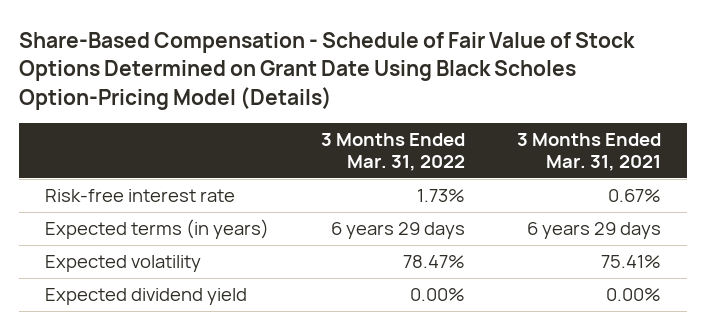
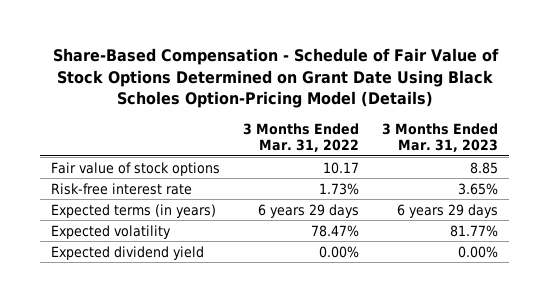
- | 3 Months Ended Mar. 31, 2022 | 3 Months Ended Mar. 31, 2021
+ | 3 Months Ended Mar. 31, 2022 | 3 Months Ended Mar. 31, 2023
+ Fair value of stock options | 10.17 | 8.85

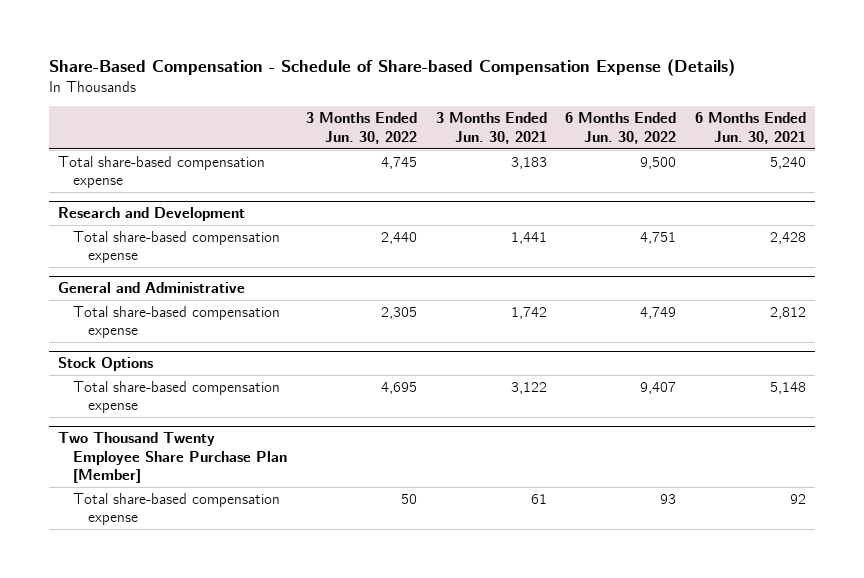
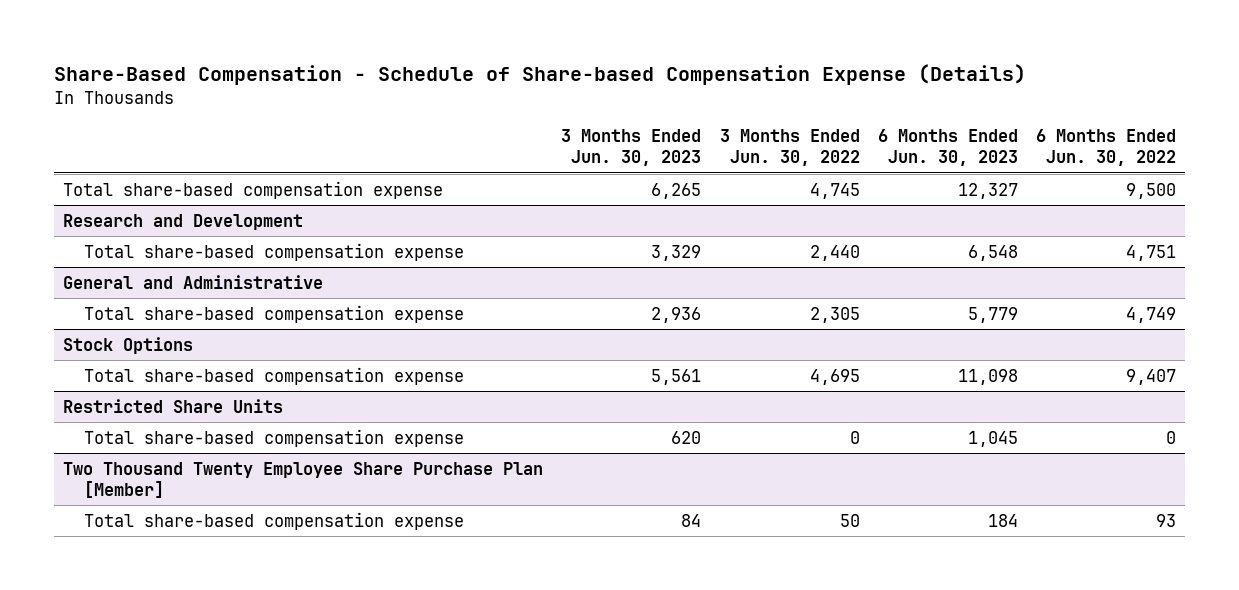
- | 3 Months Ended Jun. 30, 2022 | 3 Months Ended Jun. 30, 2021 | 6 Months Ended Jun. 30, 2022 | 6 Months Ended Jun. 30, 2021
+ | 3 Months Ended Jun. 30, 2023 | 3 Months Ended Jun. 30, 2022 | 6 Months Ended Jun. 30, 2023 | 6 Months Ended Jun. 30, 2022
+ Restricted Share Units
+ Total share-based compensation expense | 620 | 0 | 1,045 | 0

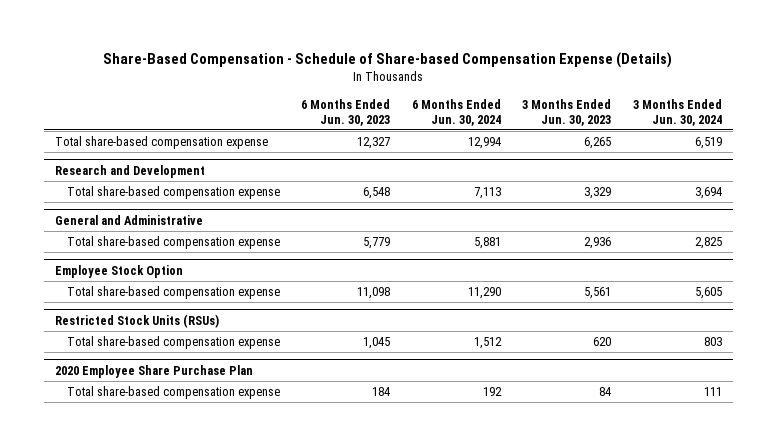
- | 3 Months Ended Jun. 30, 2023 | 3 Months Ended Jun. 30, 2022 | 6 Months Ended Jun. 30, 2023 | 6 Months Ended Jun. 30, 2022
+ | 6 Months Ended Jun. 30, 2023 | 6 Months Ended Jun. 30, 2024 | 3 Months Ended Jun. 30, 2023 | 3 Months Ended Jun. 30, 2024
- Stock Options
+ Employee Stock Option
- Restricted Share Units
+ Restricted Stock Units (RSUs)
- Two Thousand Twenty Employee Share Purchase Plan [Member]
+ 2020 Employee Share Purchase Plan

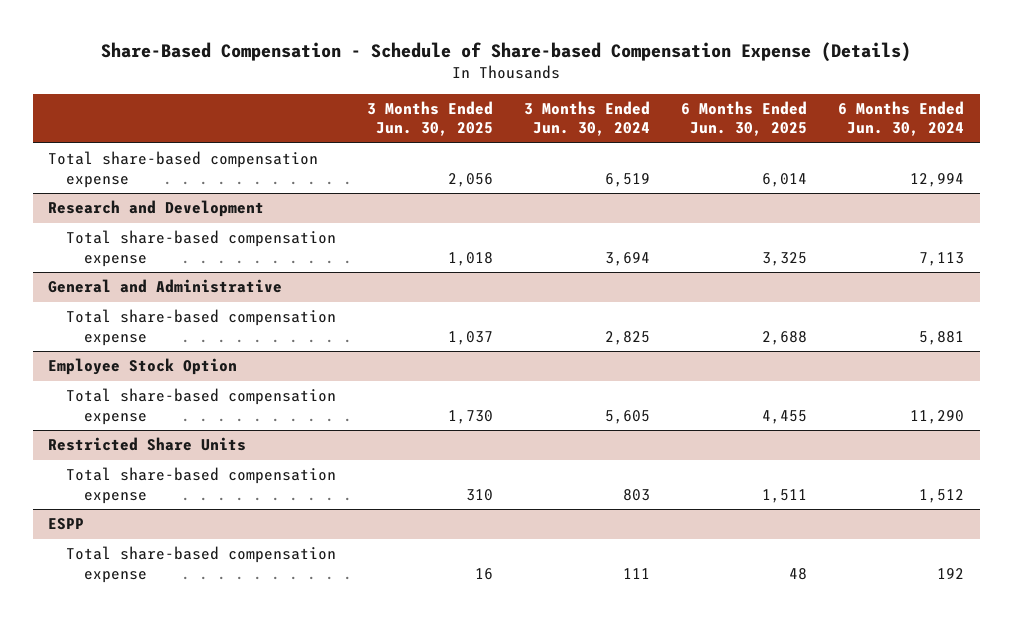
- | 6 Months Ended Jun. 30, 2023 | 6 Months Ended Jun. 30, 2024 | 3 Months Ended Jun. 30, 2023 | 3 Months Ended Jun. 30, 2024
+ | 3 Months Ended Jun. 30, 2025 | 3 Months Ended Jun. 30, 2024 | 6 Months Ended Jun. 30, 2025 | 6 Months Ended Jun. 30, 2024
- Restricted Stock Units (RSUs)
+ Restricted Share Units
- 2020 Employee Share Purchase Plan
+ ESPP

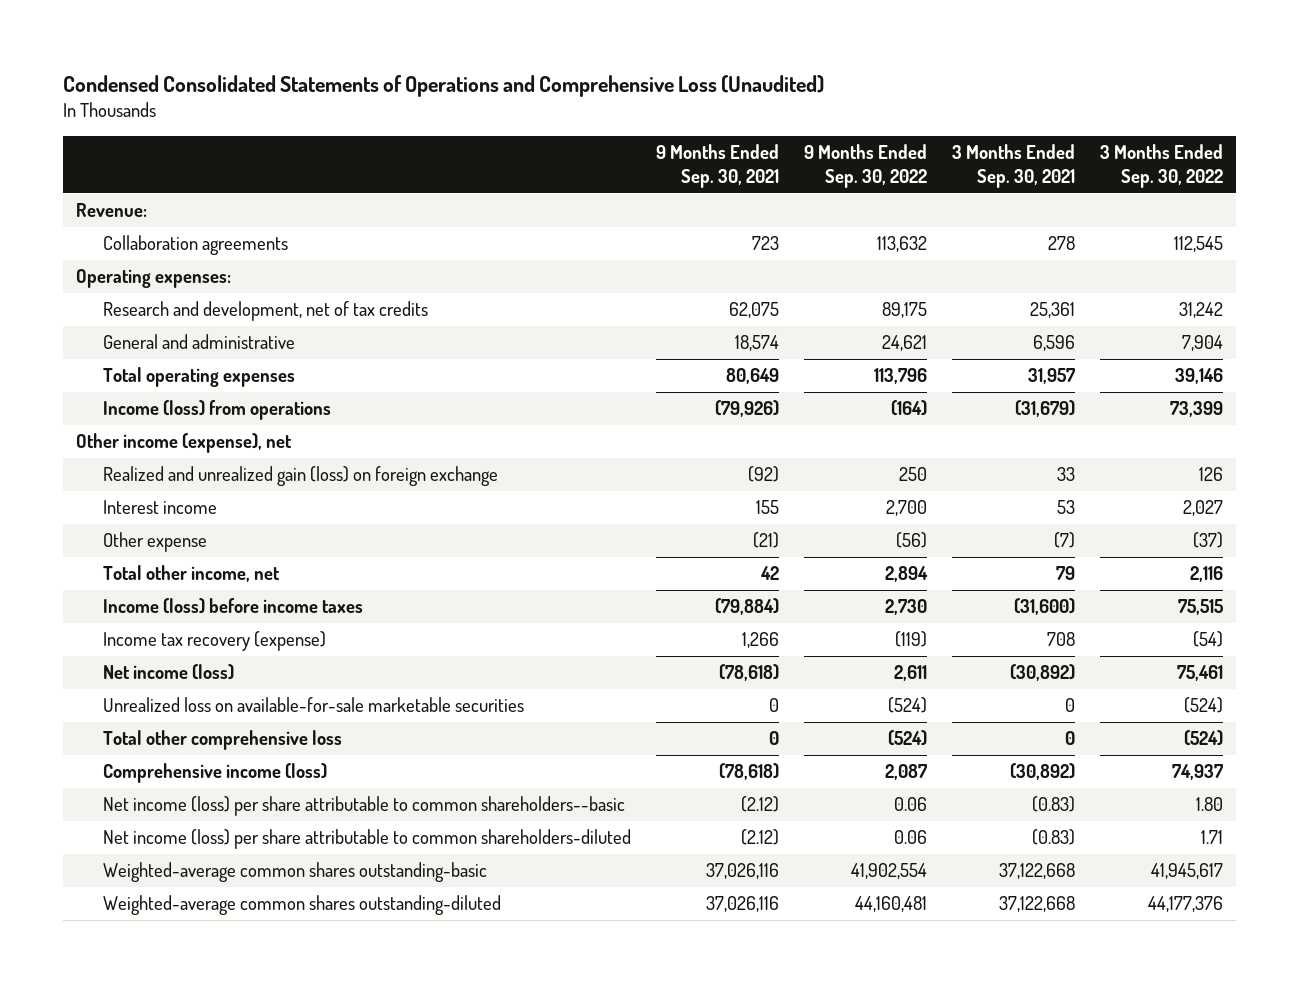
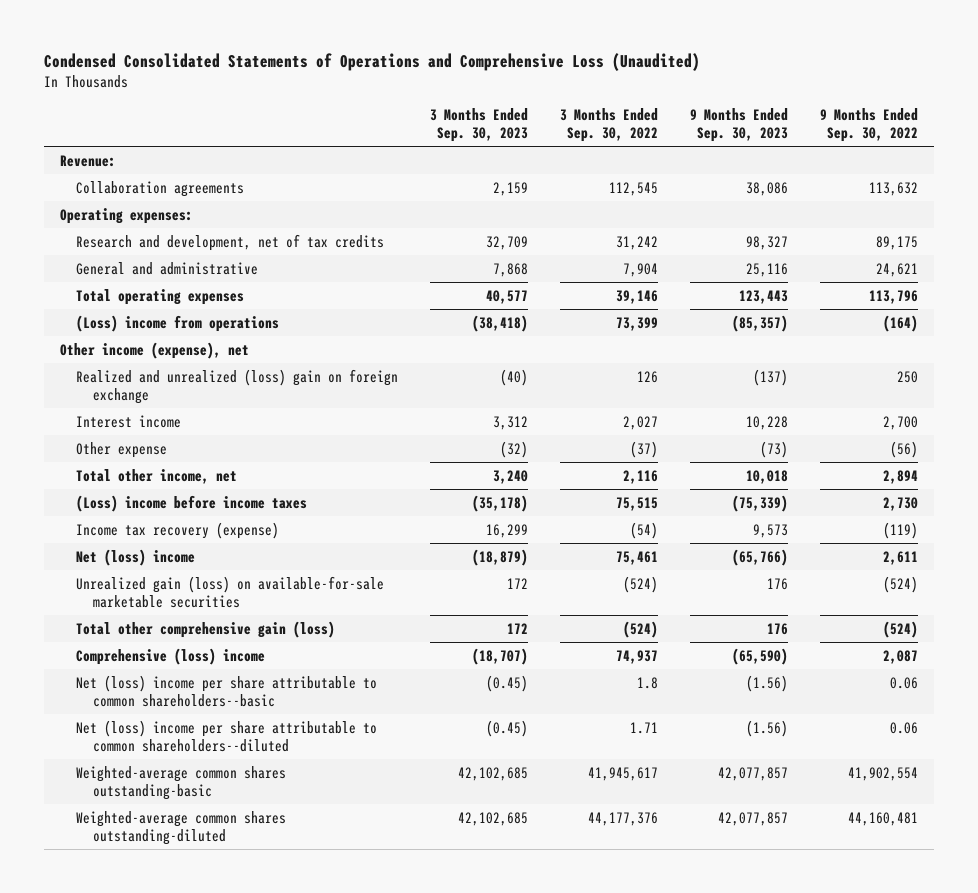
- | 9 Months Ended Sep. 30, 2021 | 9 Months Ended Sep. 30, 2022 | 3 Months Ended Sep. 30, 2021 | 3 Months Ended Sep. 30, 2022
+ | 3 Months Ended Sep. 30, 2023 | 3 Months Ended Sep. 30, 2022 | 9 Months Ended Sep. 30, 2023 | 9 Months Ended Sep. 30, 2022
- Income (loss) from operations | (79,926) | (164) | (31,679) | 73,399
+ (Loss) income from operations | (38,418) | 73,399 | (85,357) | (164)
- Realized and unrealized gain (loss) on foreign exchange | (92) | 250 | 33 | 126
+ Realized and unrealized (loss) gain on foreign exchange | (40) | 126 | (137) | 250
- Income (loss) before income taxes | (79,884) | 2,730 | (31,600) | 75,515
+ (Loss) income before income taxes | (35,178) | 75,515 | (75,339) | 2,730
- Net income (loss) | (78,618) | 2,611 | (30,892) | 75,461
- Unrealized loss on available-for-sale marketable securities | 0 | (524) | 0 | (524)
- Total other comprehensive loss | 0 | (524) | 0 | (524)
- Comprehensive income (loss) | (78,618) | 2,087 | (30,892) | 74,937
- Net income (loss) per share attributable to common shareholders--basic | (2.12) | 0.06 | (0.83) | 1.80
- Net income (loss) per share attributable to common shareholders-diluted | (2.12) | 0.06 | (0.83) | 1.71
+ Net (loss) income | (18,879) | 75,461 | (65,766) | 2,611
+ Unrealized gain (loss) on available-for-sale marketable securities | 172 | (524) | 176 | (524)
+ Total other comprehensive gain (loss) | 172 | (524) | 176 | (524)
+ Comprehensive (loss) income | (18,707) | 74,937 | (65,590) | 2,087
+ Net (loss) income per share attributable to common shareholders--basic | (0.45) | 1.8 | (1.56) | 0.06
+ Net (loss) income per share attributable to common shareholders--diluted | (0.45) | 1.71 | (1.56) | 0.06

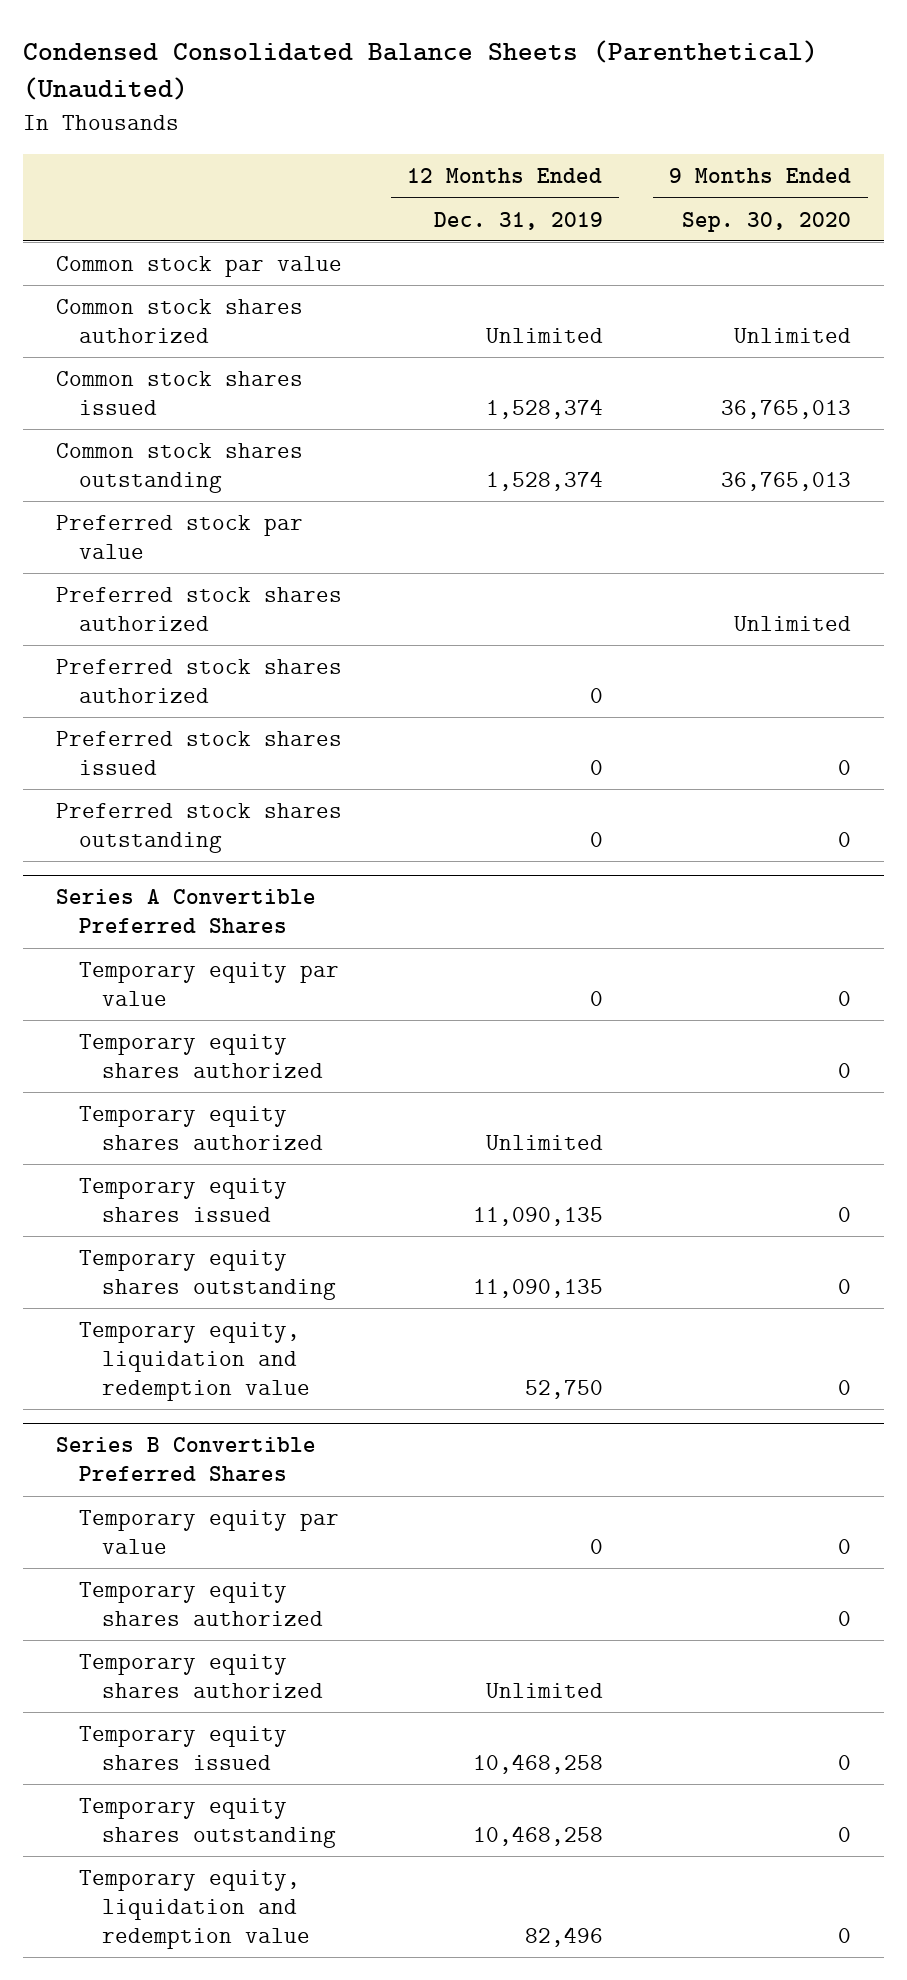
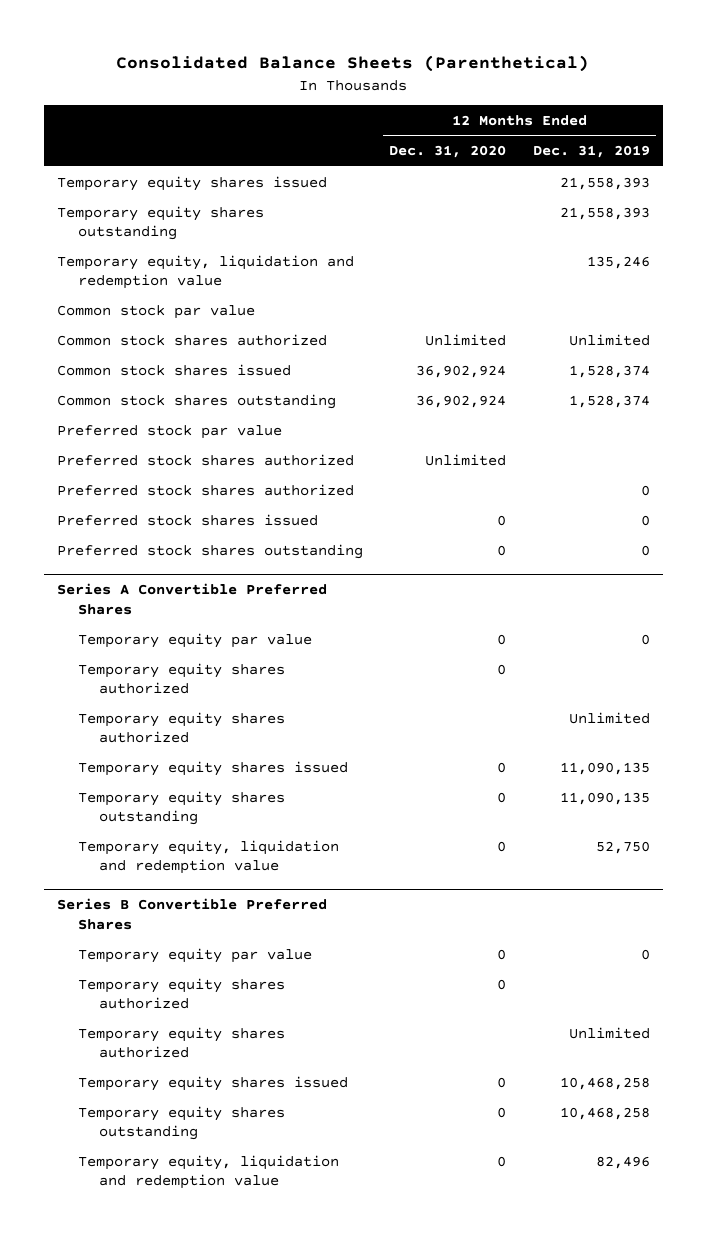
- Condensed Consolidated Balance Sheets (Parenthetical) (Unaudited)
+ Consolidated Balance Sheets (Parenthetical)
- | 12 Months Ended Dec. 31, 2019 | 9 Months Ended Sep. 30, 2020
+ | 12 Months Ended Dec. 31, 2020 | 12 Months Ended Dec. 31, 2019
+ Temporary equity shares issued | | 21,558,393
+ Temporary equity shares outstanding | | 21,558,393
+ Temporary equity, liquidation and redemption value | | 135,246

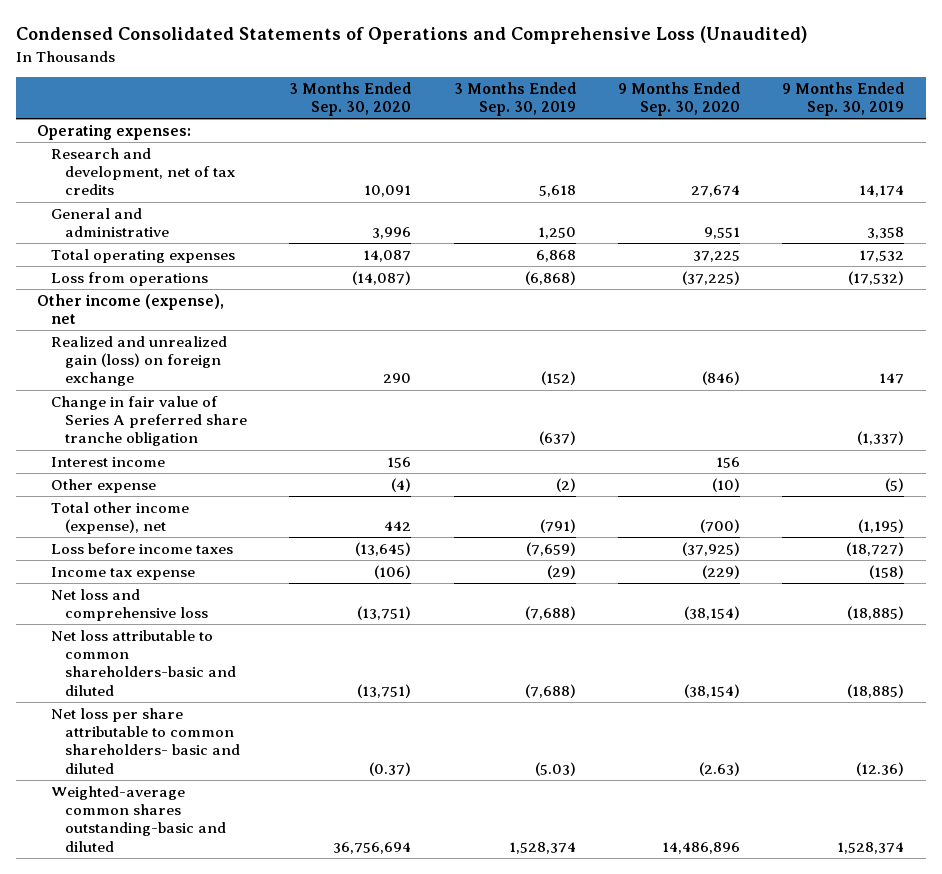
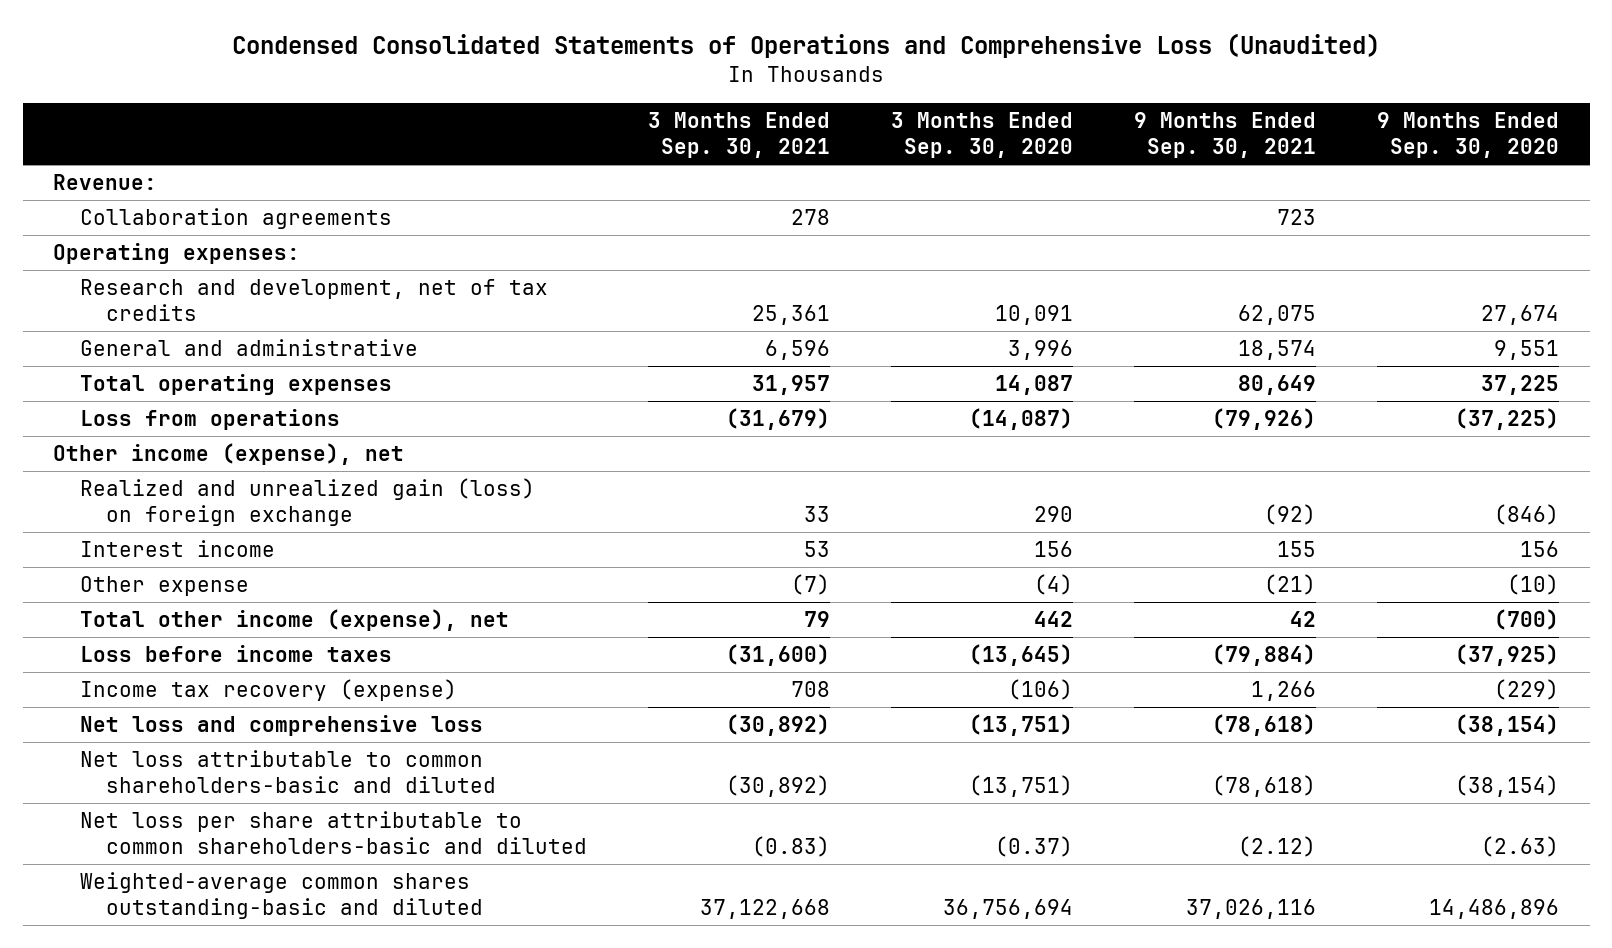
- | 3 Months Ended Sep. 30, 2020 | 3 Months Ended Sep. 30, 2019 | 9 Months Ended Sep. 30, 2020 | 9 Months Ended Sep. 30, 2019
+ | 3 Months Ended Sep. 30, 2021 | 3 Months Ended Sep. 30, 2020 | 9 Months Ended Sep. 30, 2021 | 9 Months Ended Sep. 30, 2020
+ Revenue:
+ Collaboration agreements | 278 | | 723 |
- Change in fair value of Series A preferred share tranche obligation | | (637) | | (1,337)
- Income tax expense | (106) | (29) | (229) | (158)
+ Income tax recovery (expense) | 708 | (106) | 1,266 | (229)
- Net loss per share attributable to common shareholders- basic and diluted | (0.37) | (5.03) | (2.63) | (12.36)
+ Net loss per share attributable to common shareholders-basic and diluted | (0.83) | (0.37) | (2.12) | (2.63)

